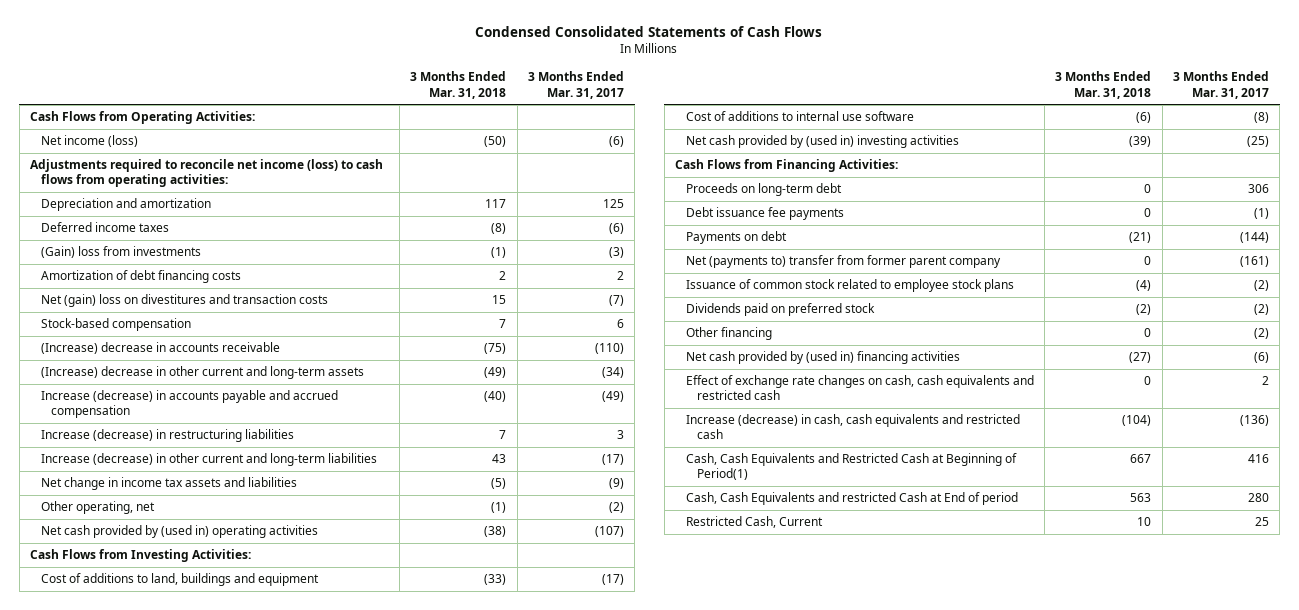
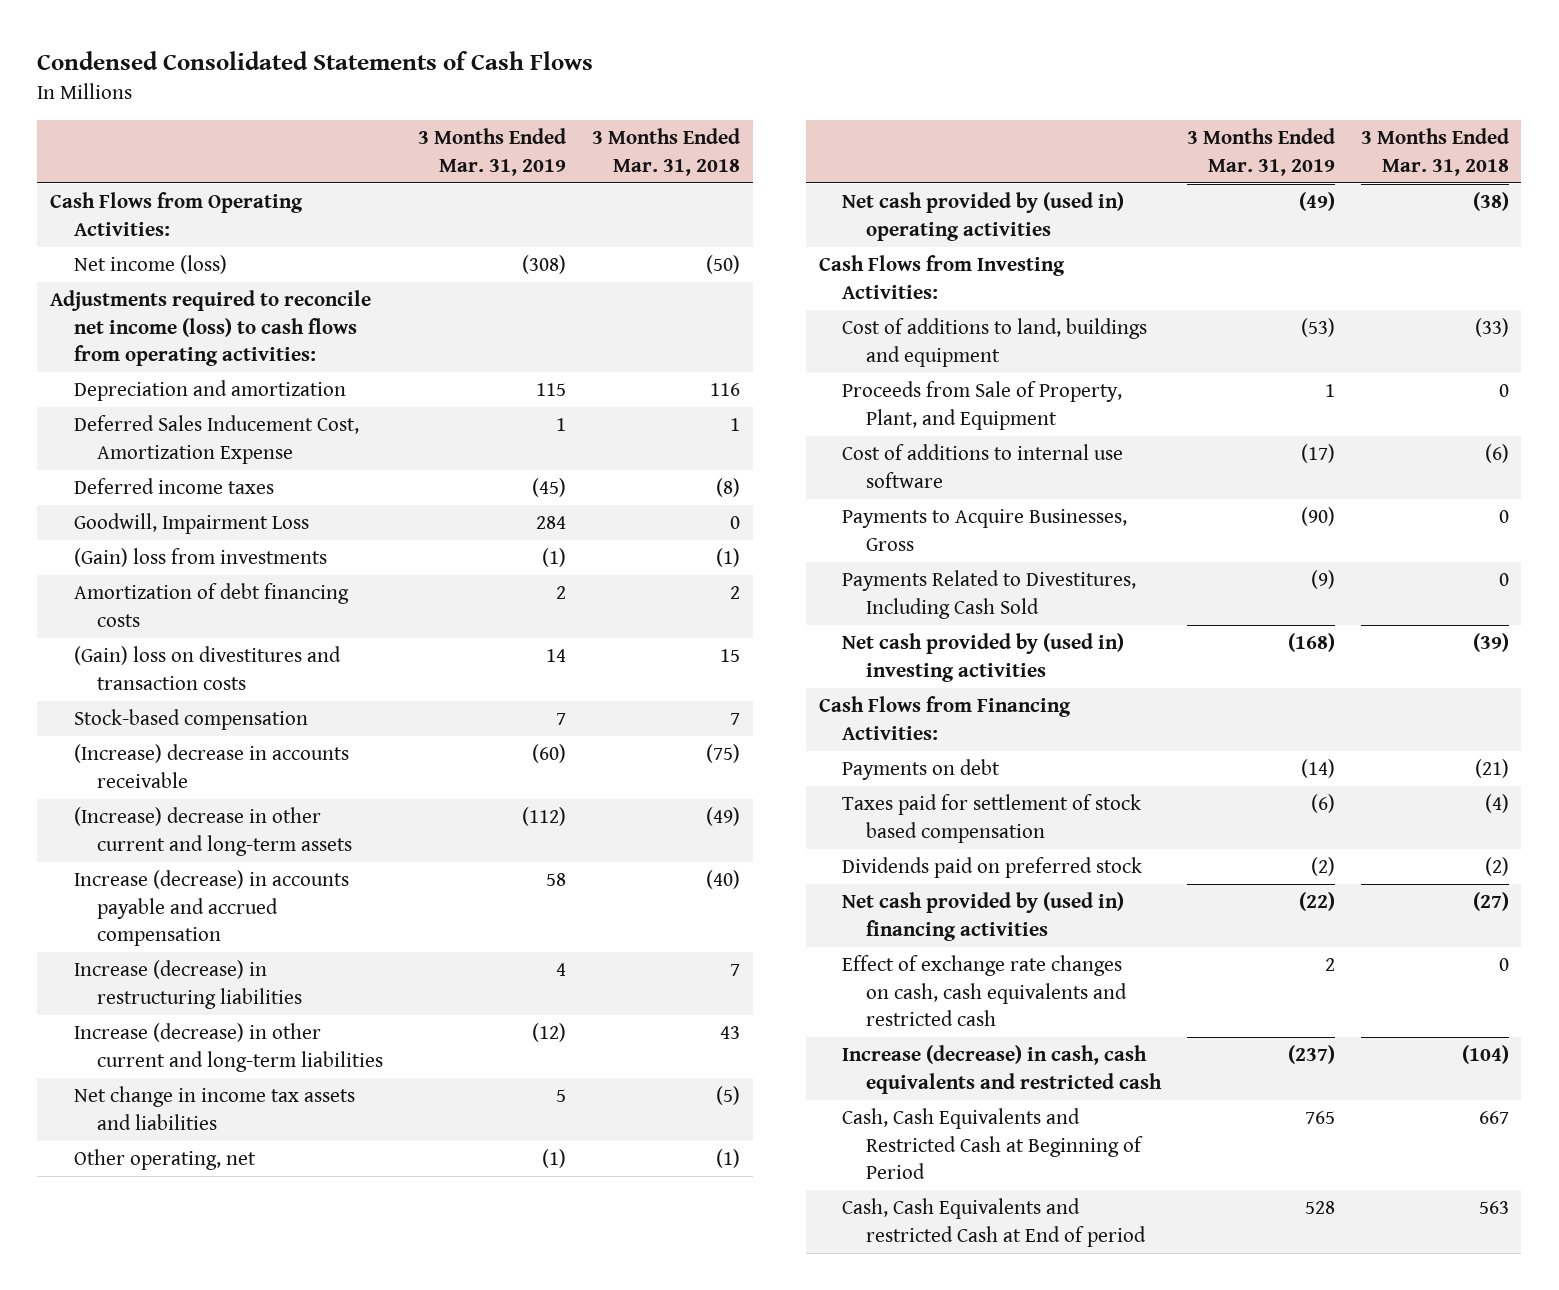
- | 3 Months Ended Mar. 31, 2018 | 3 Months Ended Mar. 31, 2017
+ | 3 Months Ended Mar. 31, 2019 | 3 Months Ended Mar. 31, 2018
- Depreciation and amortization | 117 | 125
+ Depreciation and amortization | 115 | 116
+ Deferred Sales Inducement Cost, Amortization Expense | 1 | 1
+ Goodwill, Impairment Loss | 284 | 0
- Net (gain) loss on divestitures and transaction costs | 15 | (7)
+ (Gain) loss on divestitures and transaction costs | 14 | 15
+ Proceeds from Sale of Property, Plant, and Equipment | 1 | 0
+ Payments to Acquire Businesses, Gross | (90) | 0
+ Payments Related to Divestitures, Including Cash Sold | (9) | 0
- Proceeds on long-term debt | 0 | 306
- Debt issuance fee payments | 0 | (1)
- Net (payments to) transfer from former parent company | 0 | (161)
- Issuance of common stock related to employee stock plans | (4) | (2)
+ Taxes paid for settlement of stock based compensation | (6) | (4)
- Other financing | 0 | (2)
- Cash, Cash Equivalents and Restricted Cash at Beginning of Period(1) | 667 | 416
+ Cash, Cash Equivalents and Restricted Cash at Beginning of Period | 765 | 667
- Restricted Cash, Current | 10 | 25

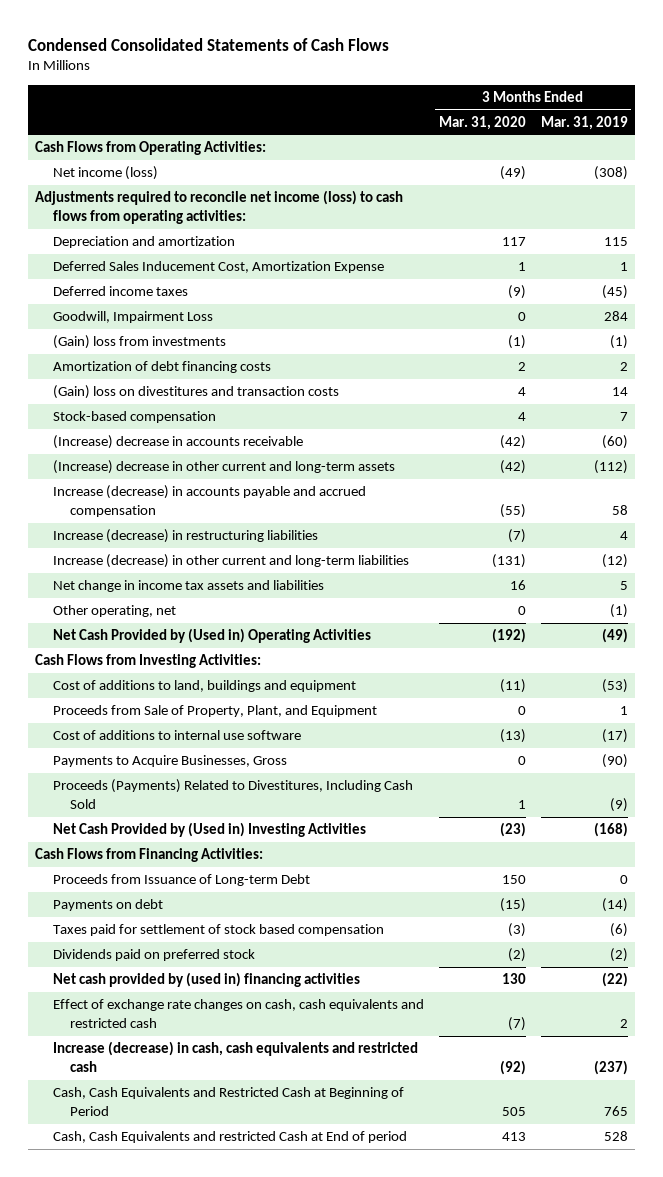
- | 3 Months Ended Mar. 31, 2019 | 3 Months Ended Mar. 31, 2018
+ | 3 Months Ended Mar. 31, 2020 | 3 Months Ended Mar. 31, 2019
- Net cash provided by (used in) operating activities | (49) | (38)
+ Net Cash Provided by (Used in) Operating Activities | (192) | (49)
- Payments Related to Divestitures, Including Cash Sold | (9) | 0
- Net cash provided by (used in) investing activities | (168) | (39)
+ Proceeds (Payments) Related to Divestitures, Including Cash Sold | 1 | (9)
+ Net Cash Provided by (Used in) Investing Activities | (23) | (168)
+ Proceeds from Issuance of Long-term Debt | 150 | 0

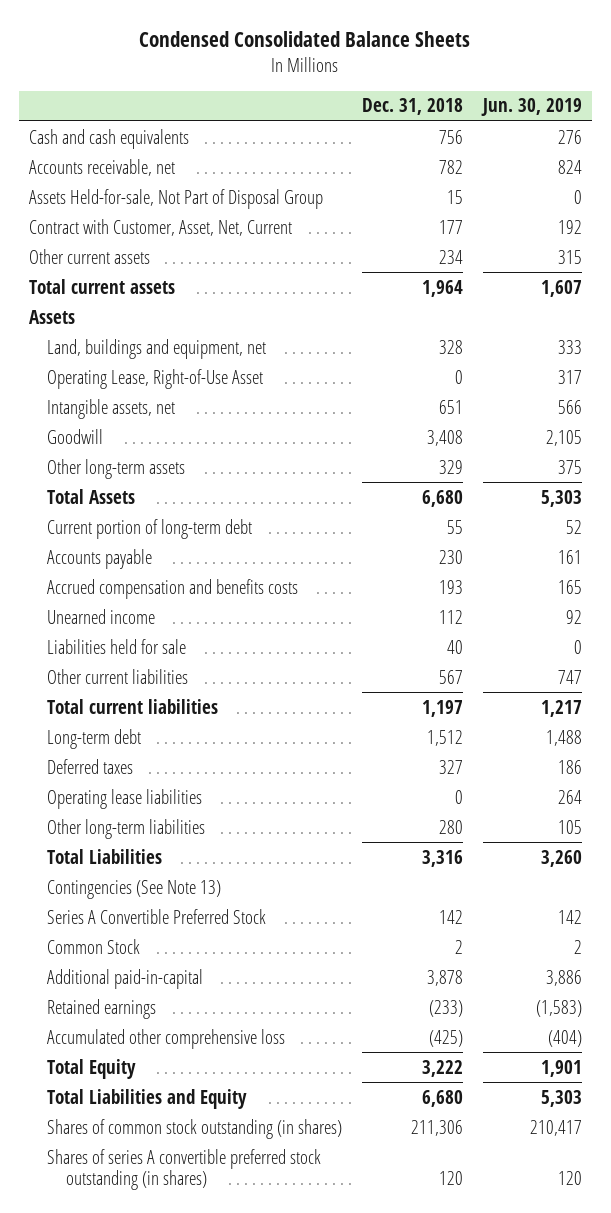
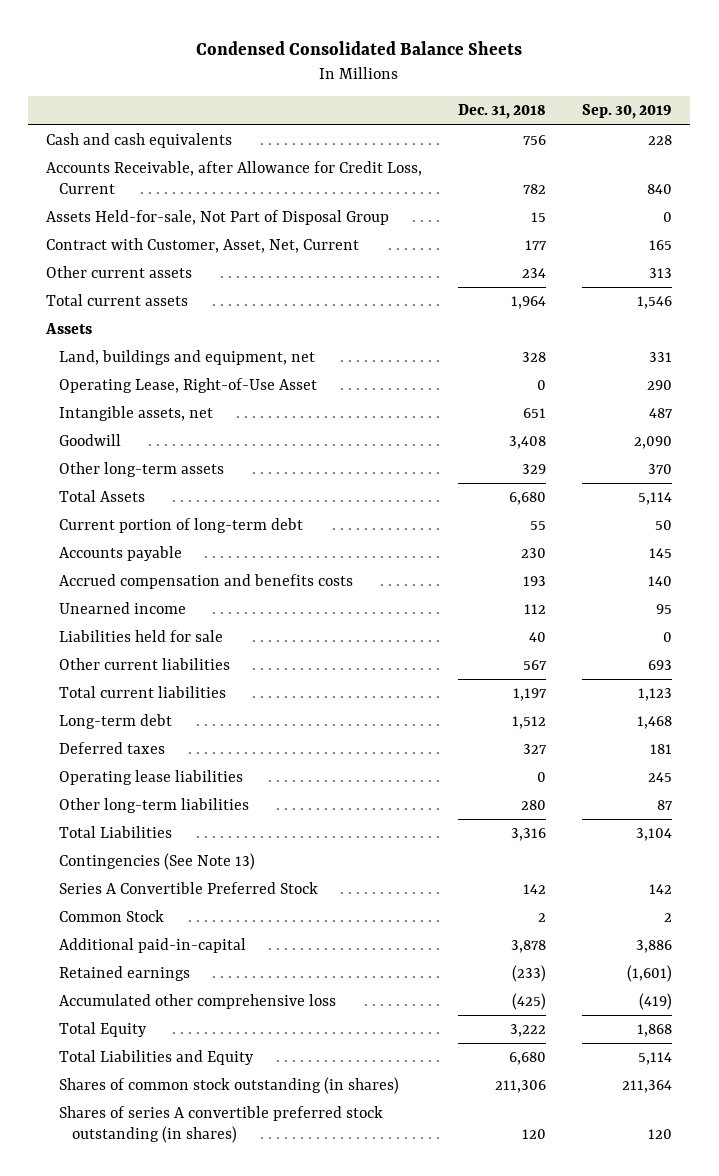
- | Dec. 31, 2018 | Jun. 30, 2019
+ | Dec. 31, 2018 | Sep. 30, 2019
- Accounts receivable, net | 782 | 824
+ Accounts Receivable, after Allowance for Credit Loss, Current | 782 | 840

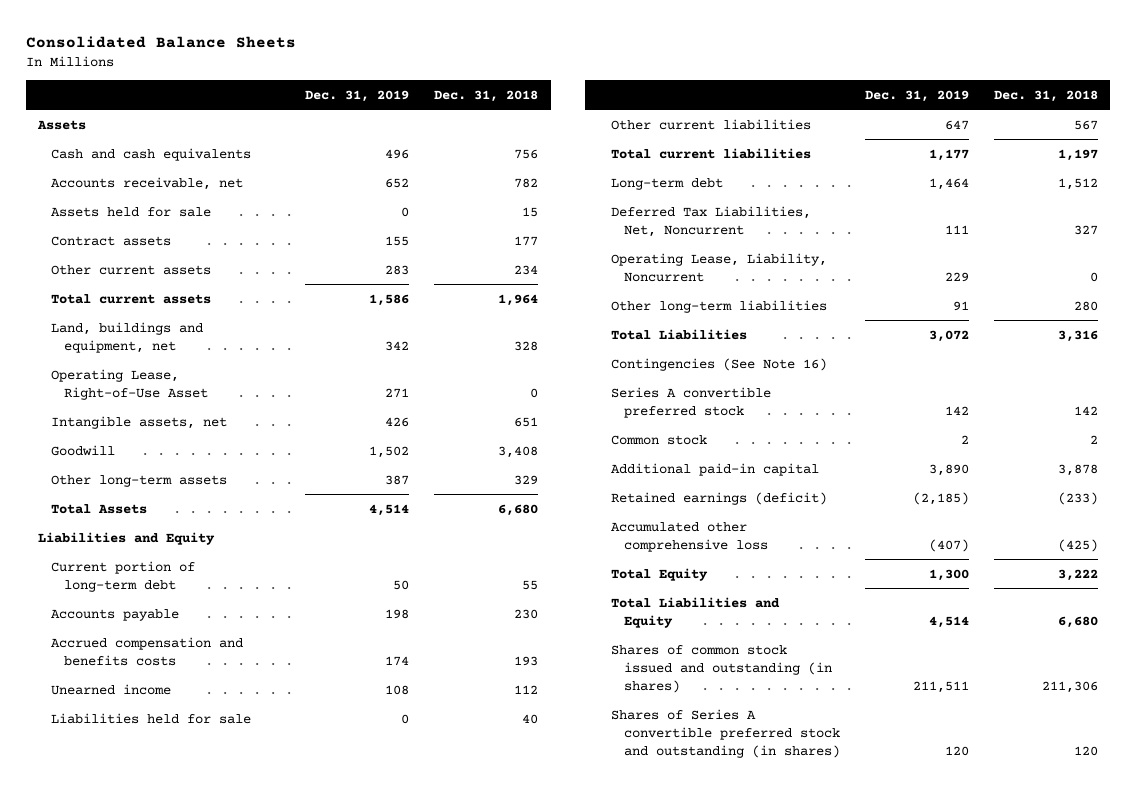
- Condensed Consolidated Balance Sheets
+ Consolidated Balance Sheets
- | Dec. 31, 2018 | Sep. 30, 2019
+ | Dec. 31, 2019 | Dec. 31, 2018
moved up: Assets
- Accounts Receivable, after Allowance for Credit Loss, Current | 782 | 840
- Assets Held-for-sale, Not Part of Disposal Group | 15 | 0
- Contract with Customer, Asset, Net, Current | 177 | 165
+ Accounts receivable, net | 652 | 782
+ Assets held for sale | 0 | 15
+ Contract assets | 155 | 177
+ Liabilities and Equity
- Deferred taxes | 327 | 181
- Operating lease liabilities | 0 | 245
+ Deferred Tax Liabilities, Net, Noncurrent | 111 | 327
+ Operating Lease, Liability, Noncurrent | 229 | 0
- Contingencies (See Note 13)
- Series A Convertible Preferred Stock | 142 | 142
- Common Stock | 2 | 2
- Additional paid-in-capital | 3,878 | 3,886
- Retained earnings | (233) | (1,601)
+ Contingencies (See Note 16)
+ Series A convertible preferred stock | 142 | 142
+ Common stock | 2 | 2
+ Additional paid-in capital | 3,890 | 3,878
+ Retained earnings (deficit) | (2,185) | (233)
- Shares of common stock outstanding (in shares) | 211,306 | 211,364
- Shares of series A convertible preferred stock outstanding (in shares) | 120 | 120
+ Shares of common stock issued and outstanding (in shares) | 211,511 | 211,306
+ Shares of Series A convertible preferred stock and outstanding (in shares) | 120 | 120

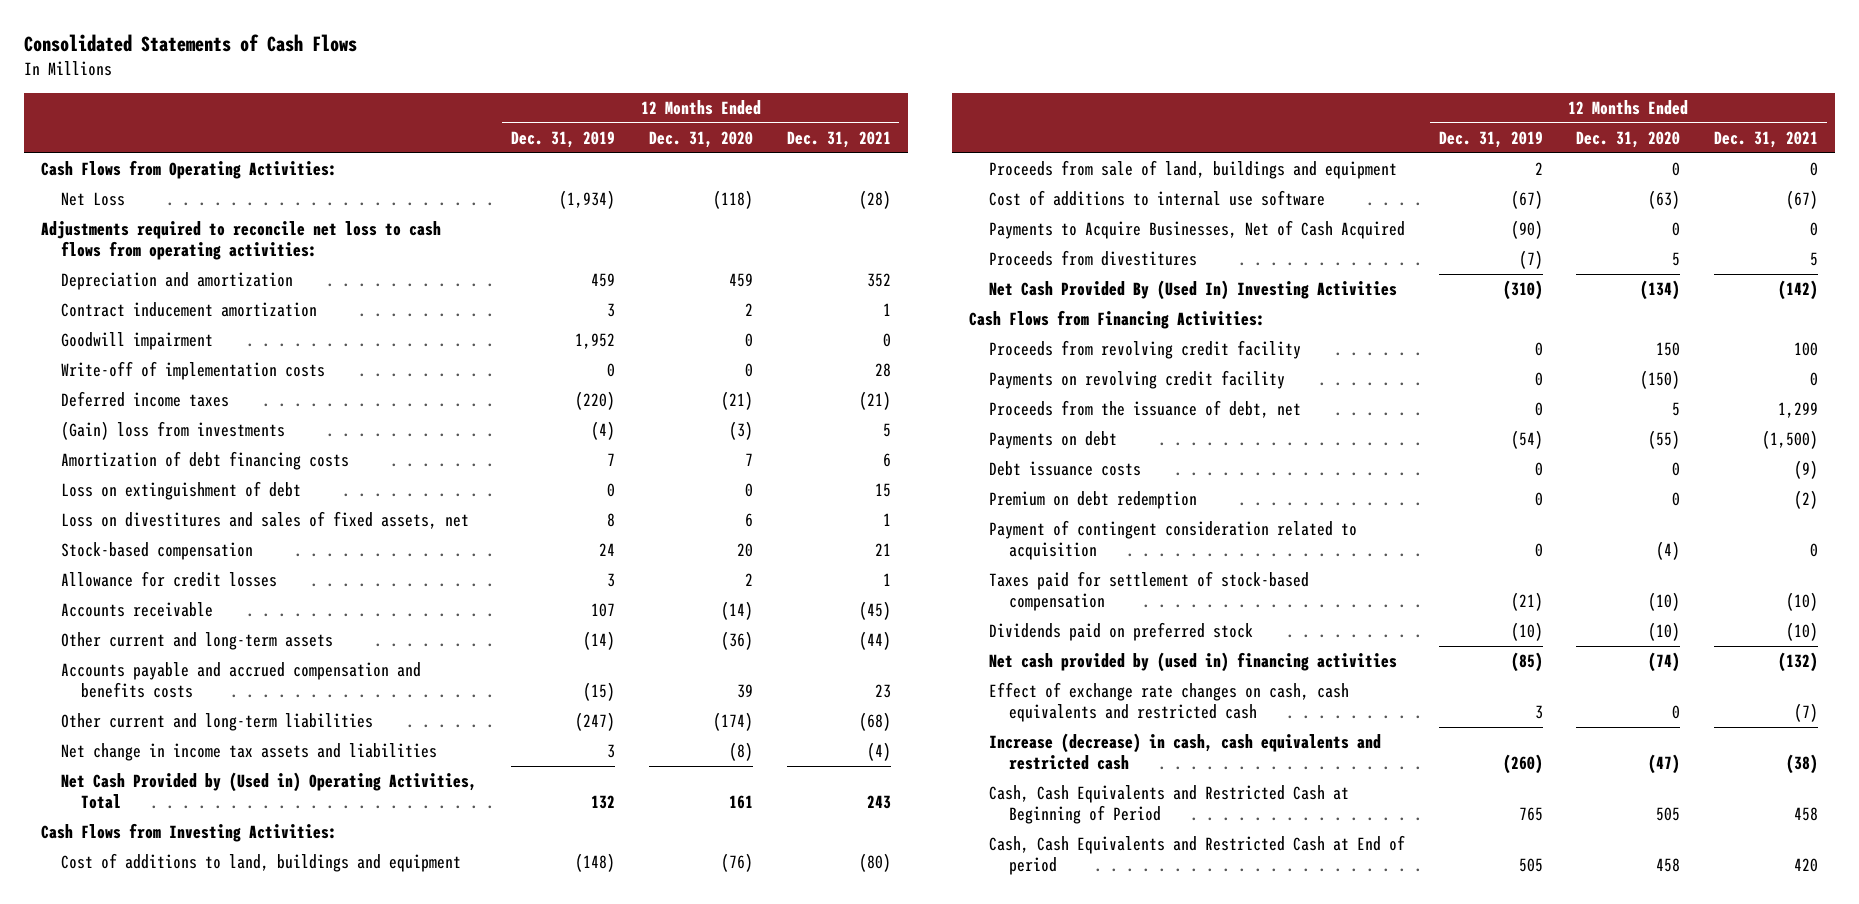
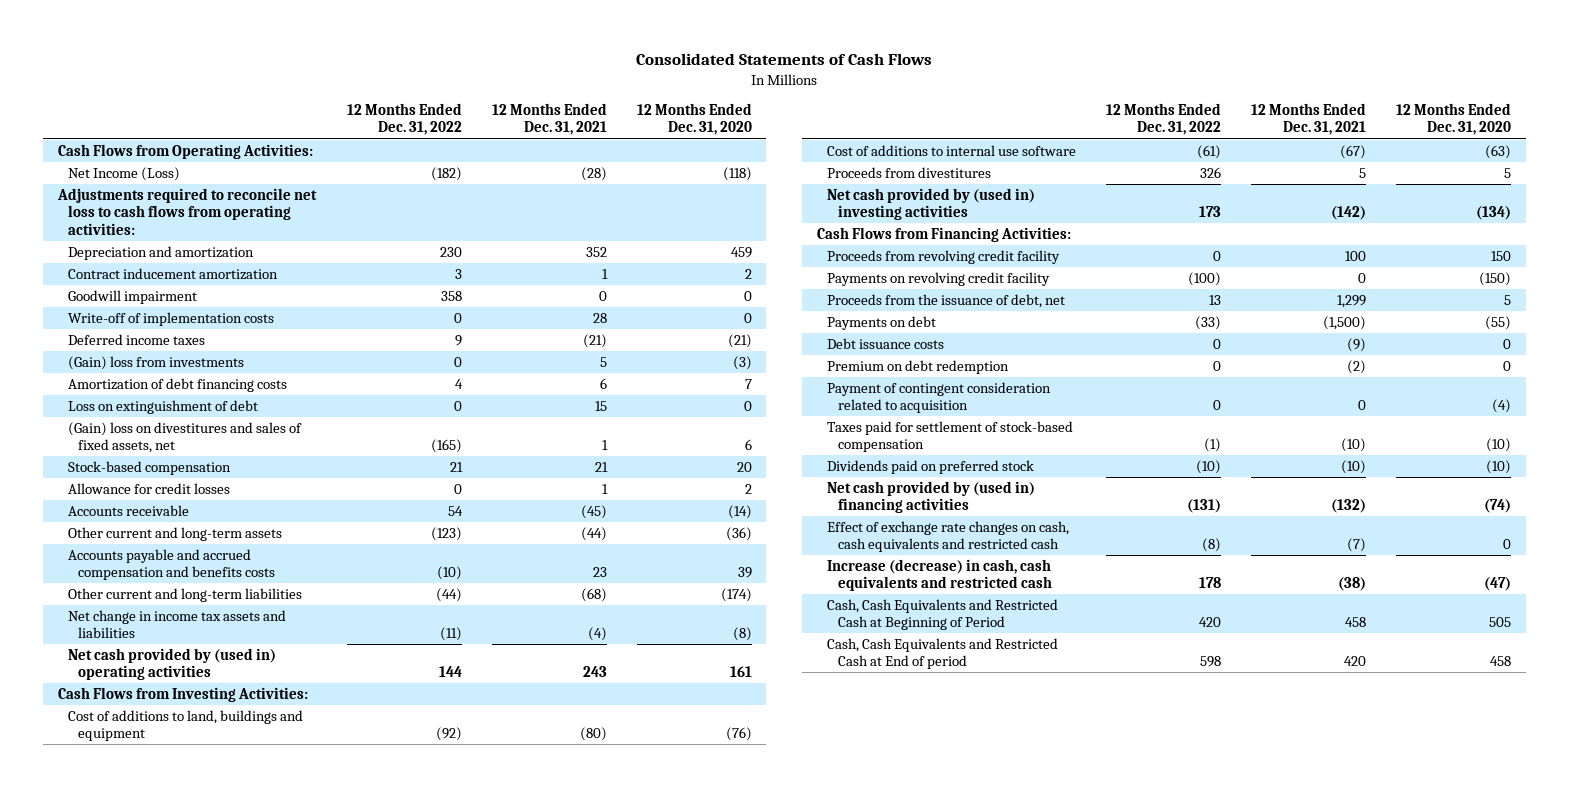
- | 12 Months Ended Dec. 31, 2019 | 12 Months Ended Dec. 31, 2020 | 12 Months Ended Dec. 31, 2021
+ | 12 Months Ended Dec. 31, 2022 | 12 Months Ended Dec. 31, 2021 | 12 Months Ended Dec. 31, 2020
- Net Loss | (1,934) | (118) | (28)
+ Net Income (Loss) | (182) | (28) | (118)
- Loss on divestitures and sales of fixed assets, net | 8 | 6 | 1
+ (Gain) loss on divestitures and sales of fixed assets, net | (165) | 1 | 6
- Net Cash Provided by (Used in) Operating Activities, Total | 132 | 161 | 243
+ Net cash provided by (used in) operating activities | 144 | 243 | 161
- Proceeds from sale of land, buildings and equipment | 2 | 0 | 0
- Payments to Acquire Businesses, Net of Cash Acquired | (90) | 0 | 0
- Net Cash Provided By (Used In) Investing Activities | (310) | (134) | (142)
+ Net cash provided by (used in) investing activities | 173 | (142) | (134)

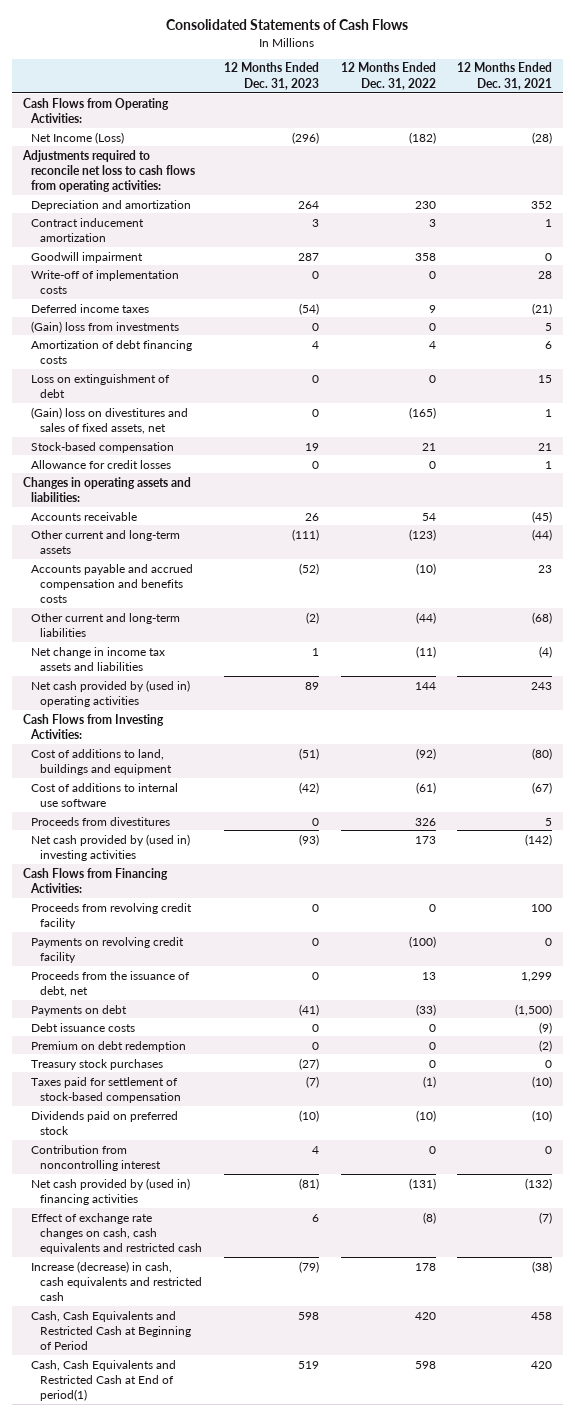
- | 12 Months Ended Dec. 31, 2022 | 12 Months Ended Dec. 31, 2021 | 12 Months Ended Dec. 31, 2020
+ | 12 Months Ended Dec. 31, 2023 | 12 Months Ended Dec. 31, 2022 | 12 Months Ended Dec. 31, 2021
+ Changes in operating assets and liabilities:
- Payment of contingent consideration related to acquisition | 0 | 0 | (4)
+ Treasury stock purchases | (27) | 0 | 0
+ Contribution from noncontrolling interest | 4 | 0 | 0
- Cash, Cash Equivalents and Restricted Cash at End of period | 598 | 420 | 458
+ Cash, Cash Equivalents and Restricted Cash at End of period(1) | 519 | 598 | 420

